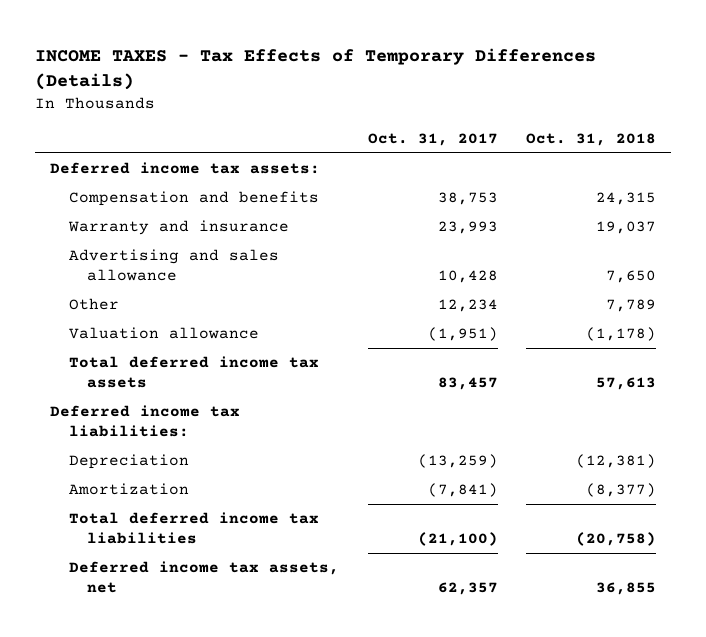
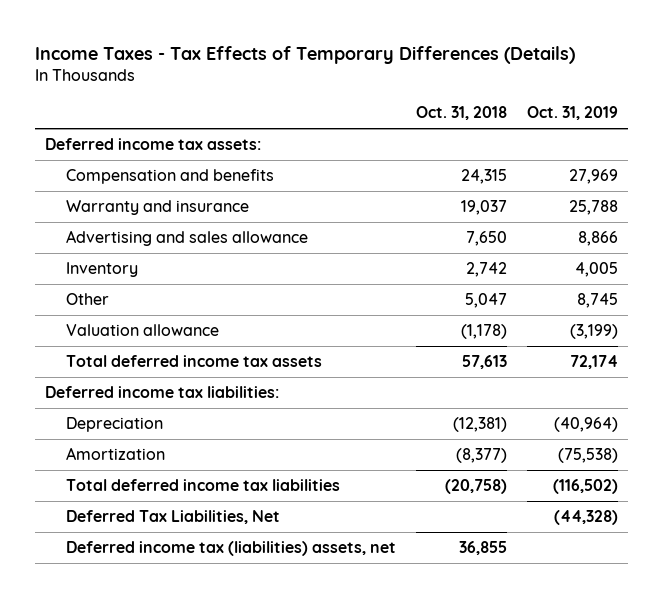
- INCOME TAXES - Tax Effects of Temporary Differences (Details)
+ Income Taxes - Tax Effects of Temporary Differences (Details)
- | Oct. 31, 2017 | Oct. 31, 2018
+ | Oct. 31, 2018 | Oct. 31, 2019
- Other | 12,234 | 7,789
+ Inventory | 2,742 | 4,005
+ Other | 5,047 | 8,745
- Deferred income tax assets, net | 62,357 | 36,855
+ Deferred Tax Liabilities, Net | | (44,328)
+ Deferred income tax (liabilities) assets, net | 36,855 |

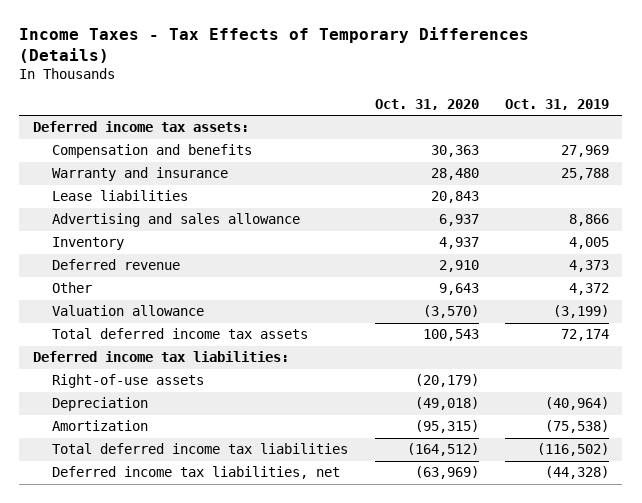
- | Oct. 31, 2018 | Oct. 31, 2019
+ | Oct. 31, 2020 | Oct. 31, 2019
+ Lease liabilities | 20,843 |
- Other | 5,047 | 8,745
+ Deferred revenue | 2,910 | 4,373
+ Other | 9,643 | 4,372
+ Right-of-use assets | (20,179) |
- Deferred Tax Liabilities, Net | | (44,328)
- Deferred income tax (liabilities) assets, net | 36,855 |
+ Deferred income tax liabilities, net | (63,969) | (44,328)

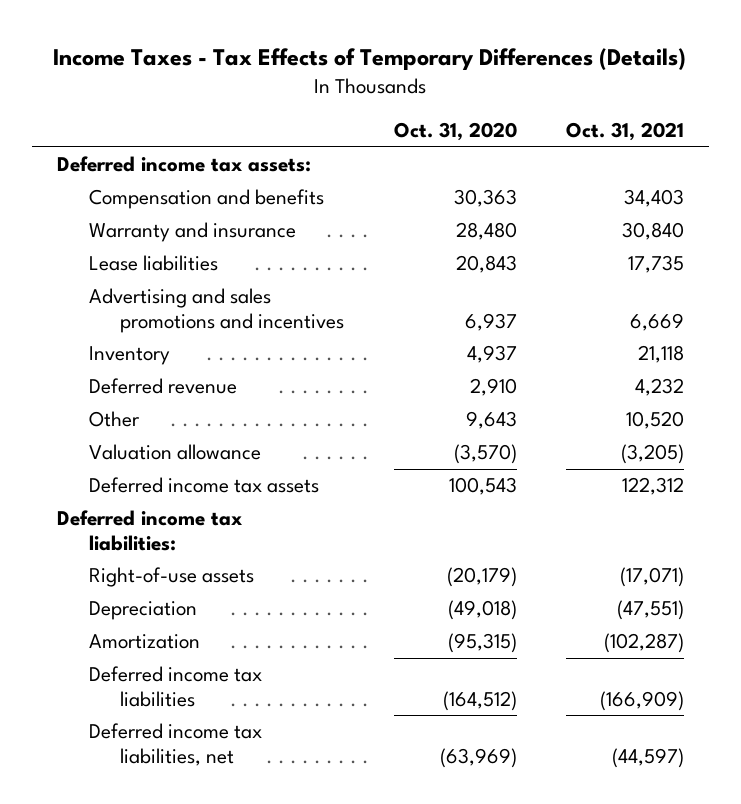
- | Oct. 31, 2020 | Oct. 31, 2019
+ | Oct. 31, 2020 | Oct. 31, 2021
- Advertising and sales allowance | 6,937 | 8,866
+ Advertising and sales promotions and incentives | 6,937 | 6,669
- Total deferred income tax assets | 100,543 | 72,174
+ Deferred income tax assets | 100,543 | 122,312
- Total deferred income tax liabilities | (164,512) | (116,502)
+ Deferred income tax liabilities | (164,512) | (166,909)

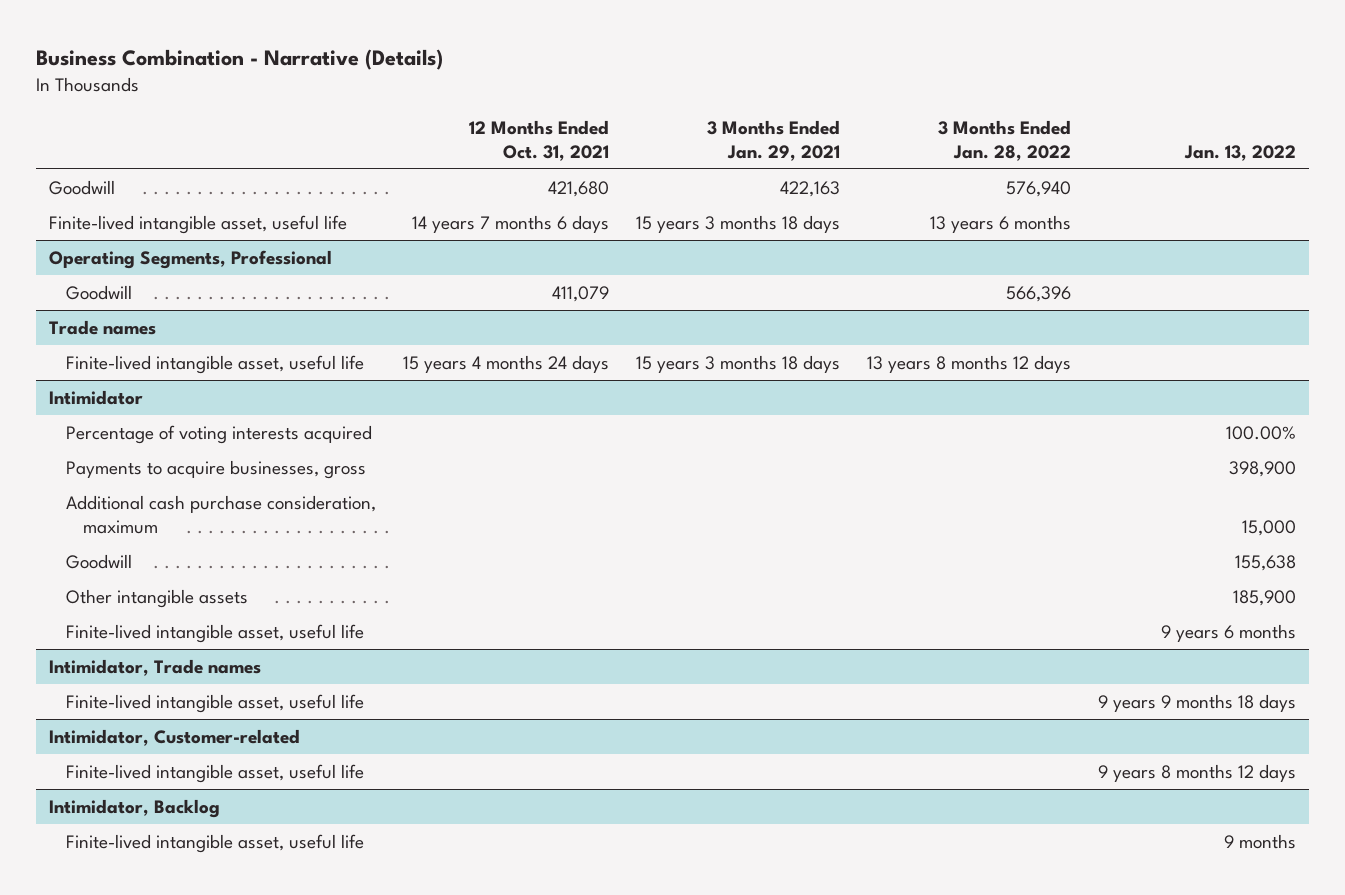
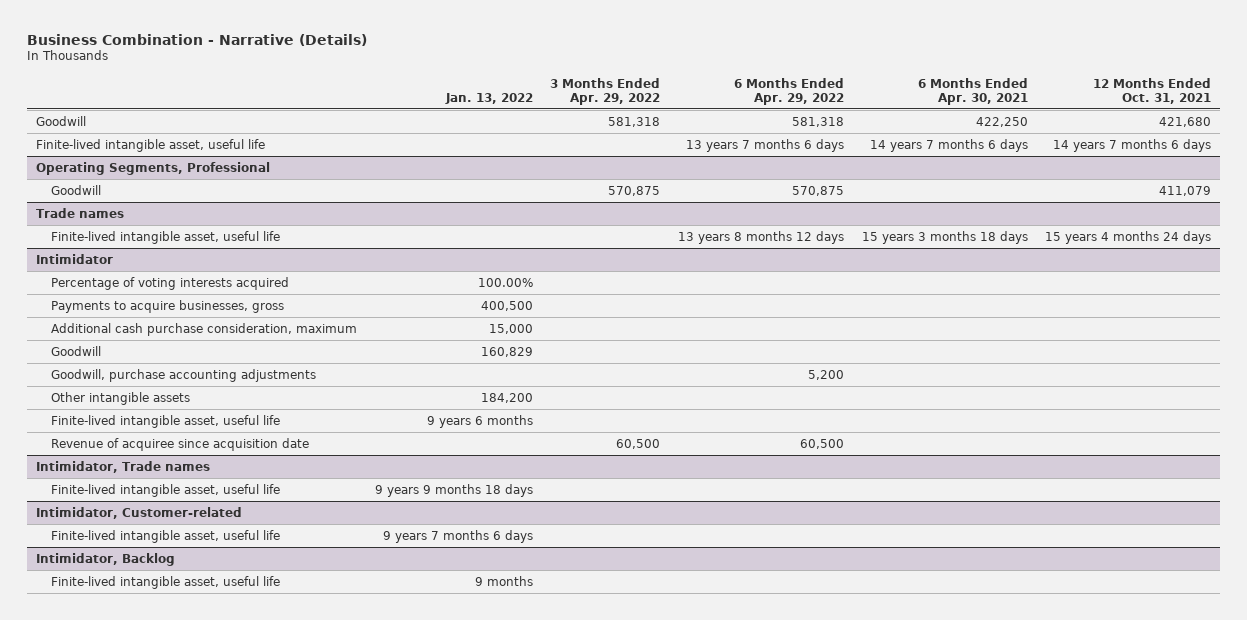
- | 12 Months Ended Oct. 31, 2021 | 3 Months Ended Jan. 29, 2021 | 3 Months Ended Jan. 28, 2022 | Jan. 13, 2022
+ | Jan. 13, 2022 | 3 Months Ended Apr. 29, 2022 | 6 Months Ended Apr. 29, 2022 | 6 Months Ended Apr. 30, 2021 | 12 Months Ended Oct. 31, 2021
@ Intimidator
- Payments to acquire businesses, gross | | | | 398,900
+ Payments to acquire businesses, gross | 400,500 | | | |
- Goodwill | | | | 155,638
- Other intangible assets | | | | 185,900
+ Goodwill | 160,829 | | | |
+ Goodwill, purchase accounting adjustments | | | 5,200 | |
+ Other intangible assets | 184,200 | | | |
+ Revenue of acquiree since acquisition date | | 60,500 | 60,500 | |
@ Intimidator, Customer-related
- Finite-lived intangible asset, useful life | | | | 9 years 8 months 12 days
+ Finite-lived intangible asset, useful life | 9 years 7 months 6 days | | | |

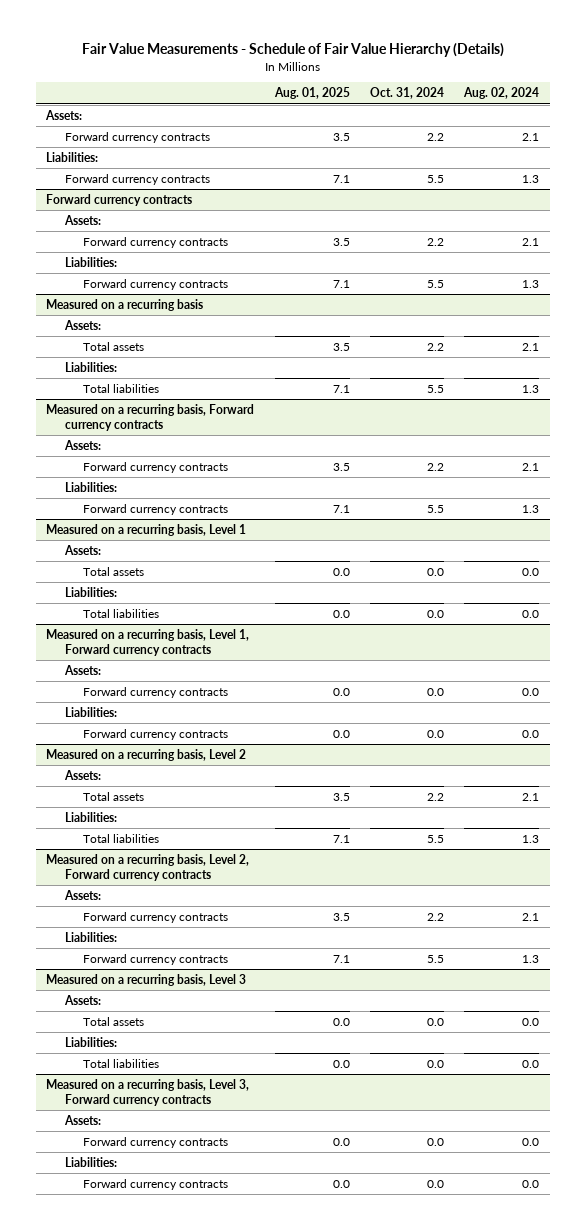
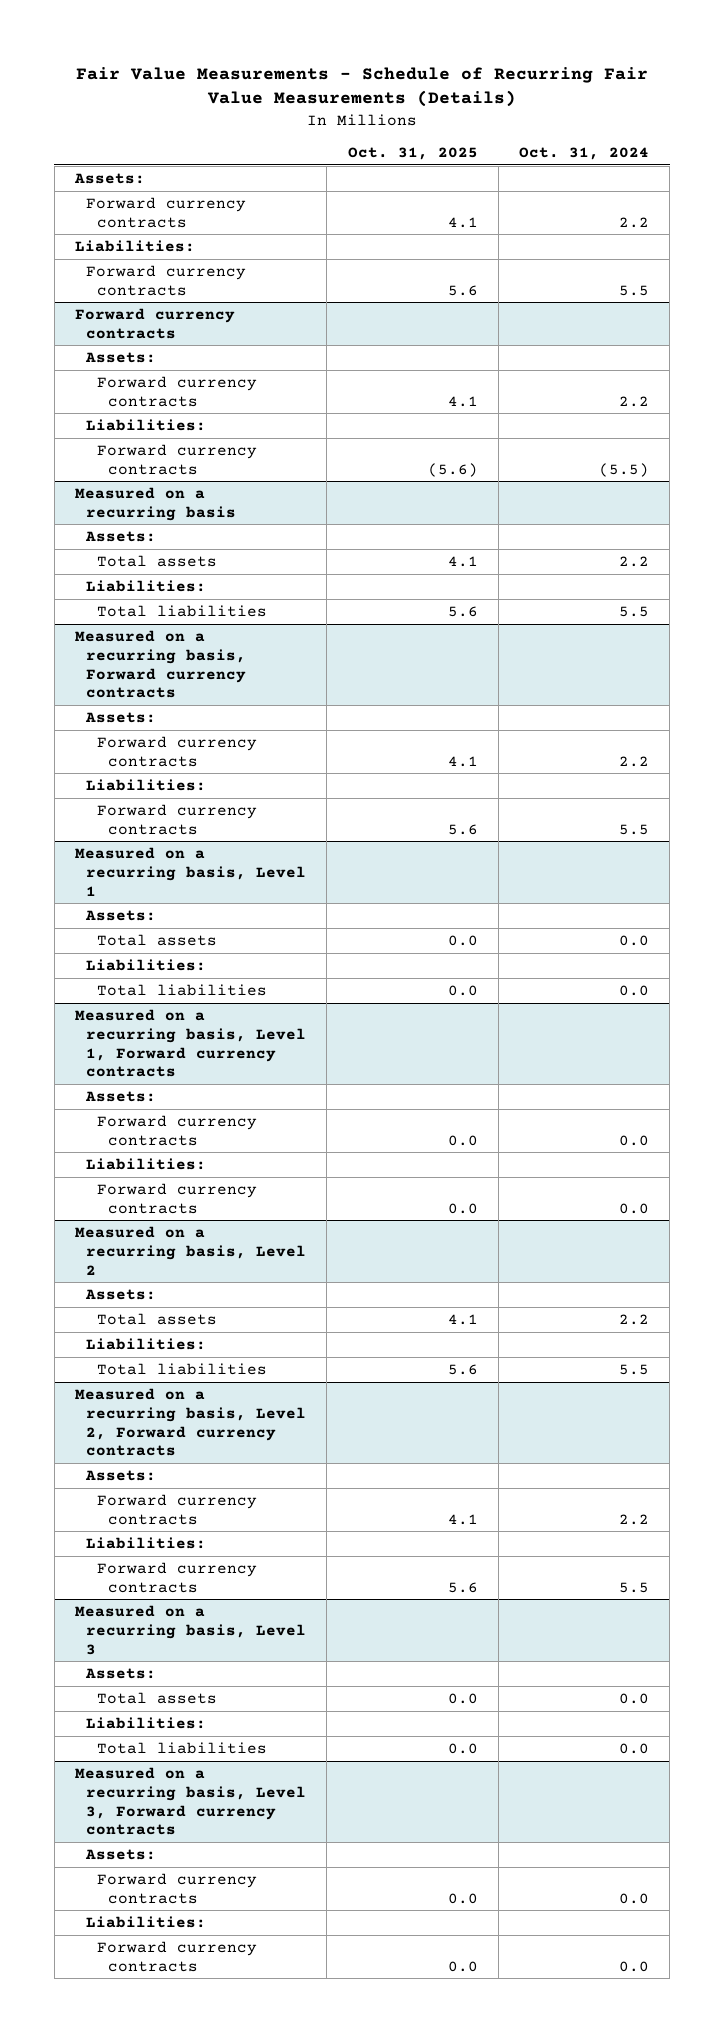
- Fair Value Measurements - Schedule of Fair Value Hierarchy (Details)
+ Fair Value Measurements - Schedule of Recurring Fair Value Measurements (Details)
- | Aug. 01, 2025 | Oct. 31, 2024 | Aug. 02, 2024
+ | Oct. 31, 2025 | Oct. 31, 2024
@ Forward currency contracts
- Forward currency contracts | 7.1 | 5.5 | 1.3
+ Forward currency contracts | (5.6) | (5.5)

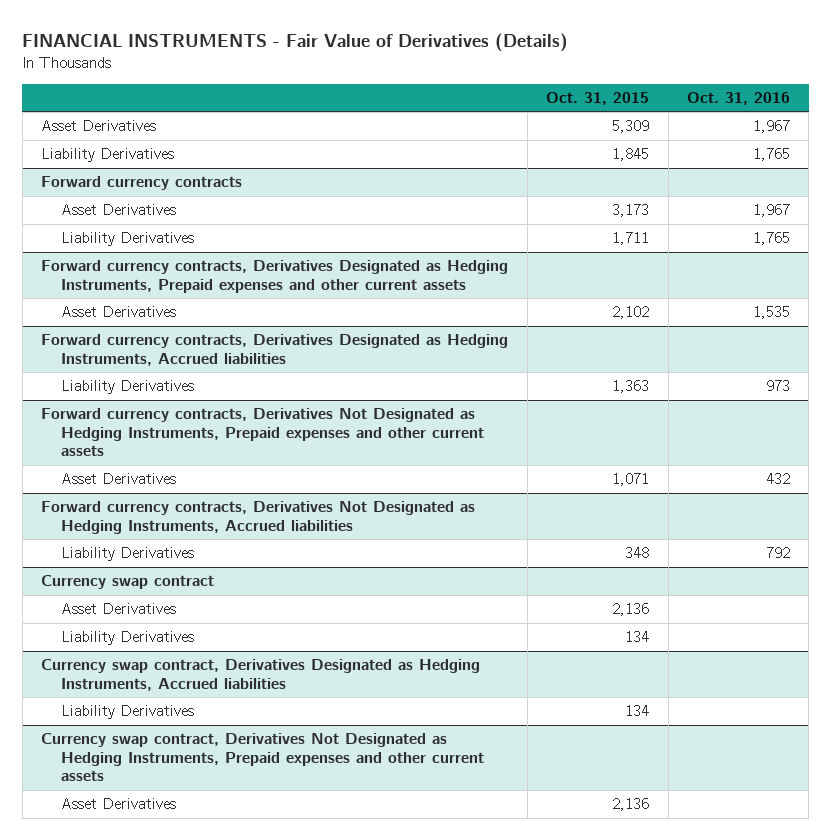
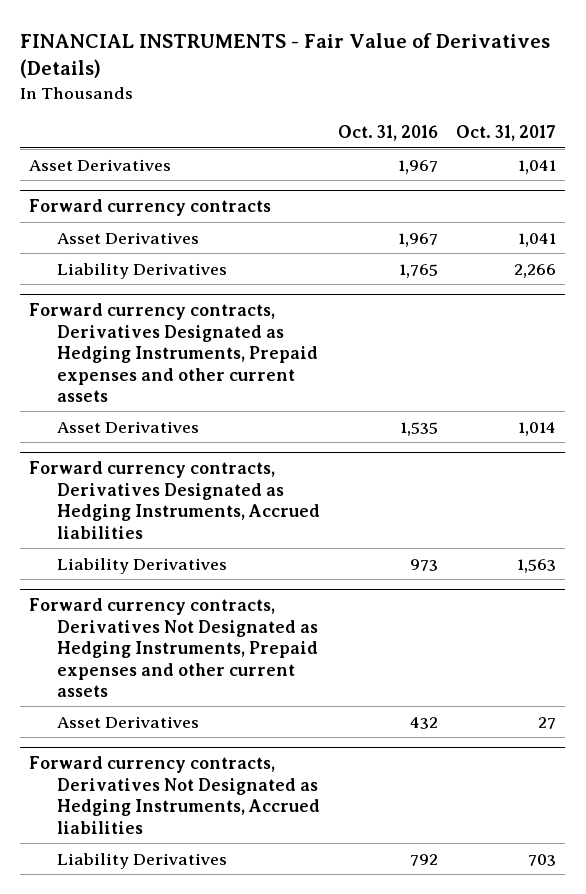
- | Oct. 31, 2015 | Oct. 31, 2016
+ | Oct. 31, 2016 | Oct. 31, 2017
- Liability Derivatives | 1,845 | 1,765
- Currency swap contract
- Asset Derivatives | 2,136 |
- Liability Derivatives | 134 |
- Currency swap contract, Derivatives Designated as Hedging Instruments, Accrued liabilities
- Liability Derivatives | 134 |
- Currency swap contract, Derivatives Not Designated as Hedging Instruments, Prepaid expenses and other current assets
- Asset Derivatives | 2,136 |

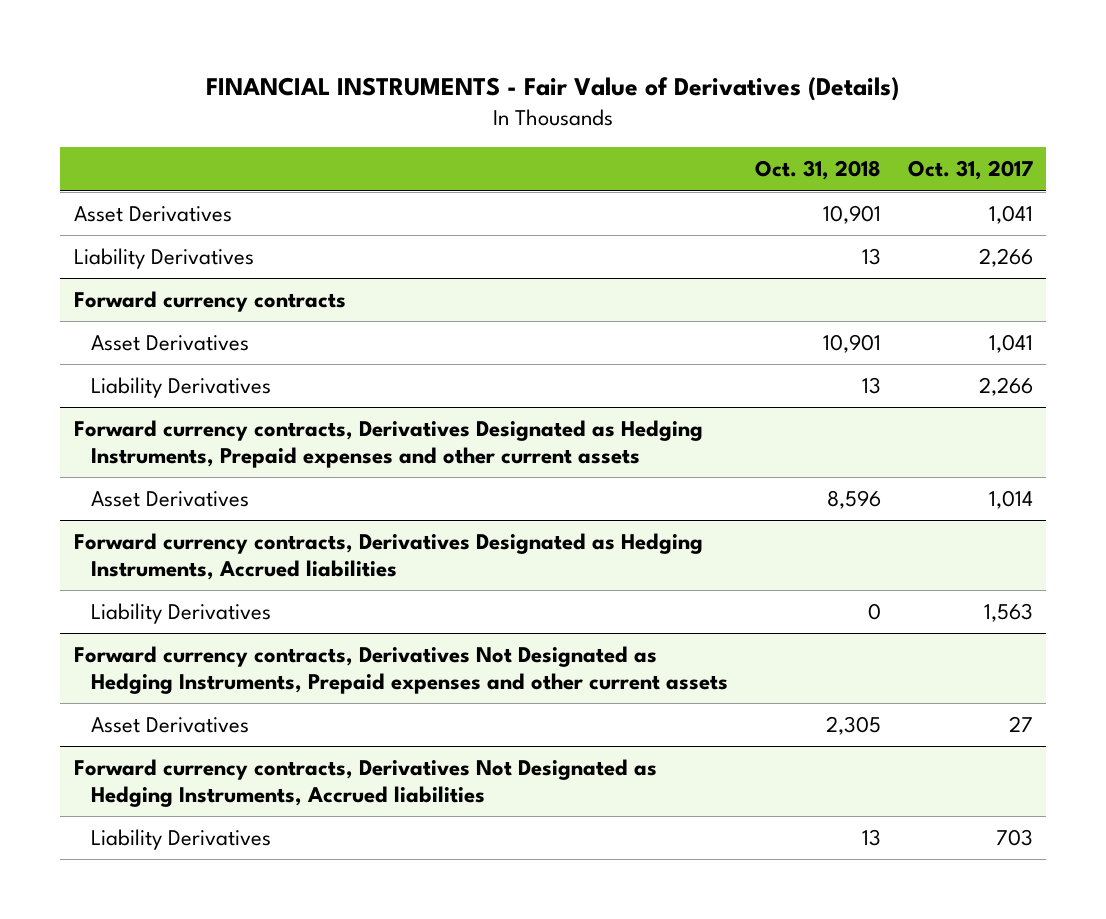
- | Oct. 31, 2016 | Oct. 31, 2017
+ | Oct. 31, 2018 | Oct. 31, 2017
+ Liability Derivatives | 13 | 2,266

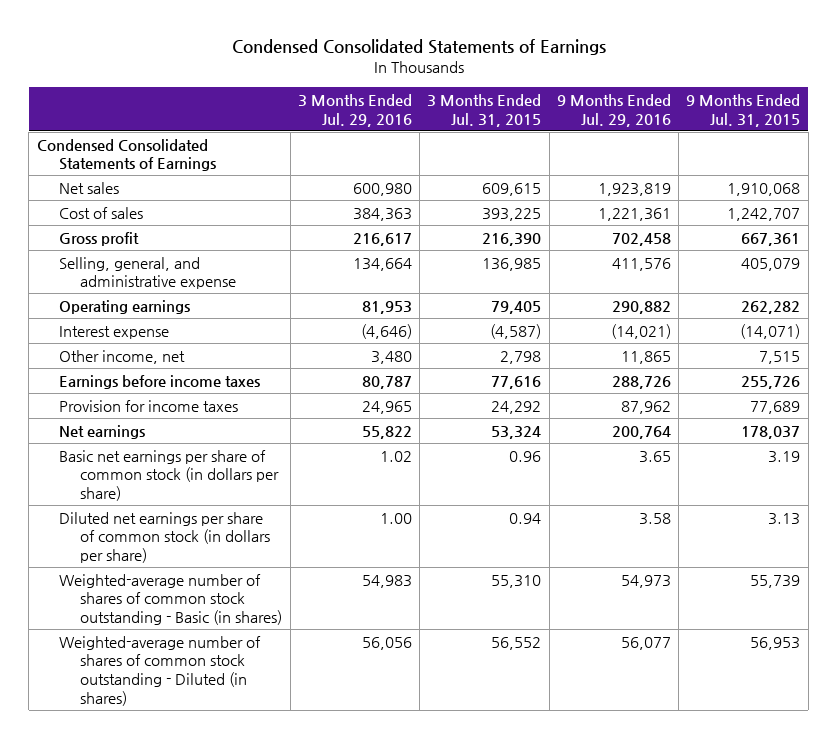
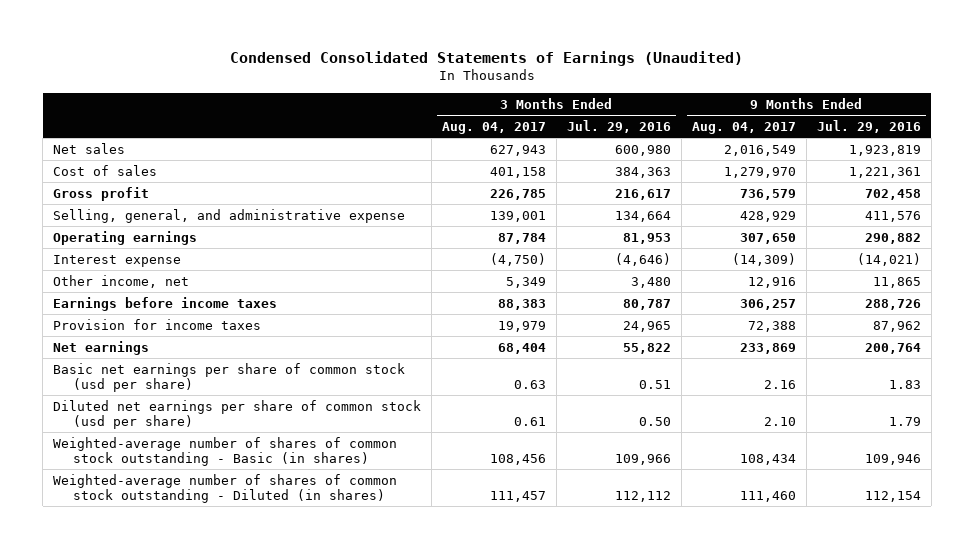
- Condensed Consolidated Statements of Earnings
+ Condensed Consolidated Statements of Earnings (Unaudited)
- | 3 Months Ended Jul. 29, 2016 | 3 Months Ended Jul. 31, 2015 | 9 Months Ended Jul. 29, 2016 | 9 Months Ended Jul. 31, 2015
+ | 3 Months Ended Aug. 04, 2017 | 3 Months Ended Jul. 29, 2016 | 9 Months Ended Aug. 04, 2017 | 9 Months Ended Jul. 29, 2016
- Condensed Consolidated Statements of Earnings
- Basic net earnings per share of common stock (in dollars per share) | 1.02 | 0.96 | 3.65 | 3.19
- Diluted net earnings per share of common stock (in dollars per share) | 1.00 | 0.94 | 3.58 | 3.13
- Weighted-average number of shares of common stock outstanding - Basic (in shares) | 54,983 | 55,310 | 54,973 | 55,739
- Weighted-average number of shares of common stock outstanding - Diluted (in shares) | 56,056 | 56,552 | 56,077 | 56,953
+ Basic net earnings per share of common stock (usd per share) | 0.63 | 0.51 | 2.16 | 1.83
+ Diluted net earnings per share of common stock (usd per share) | 0.61 | 0.50 | 2.10 | 1.79
+ Weighted-average number of shares of common stock outstanding - Basic (in shares) | 108,456 | 109,966 | 108,434 | 109,946
+ Weighted-average number of shares of common stock outstanding - Diluted (in shares) | 111,457 | 112,112 | 111,460 | 112,154

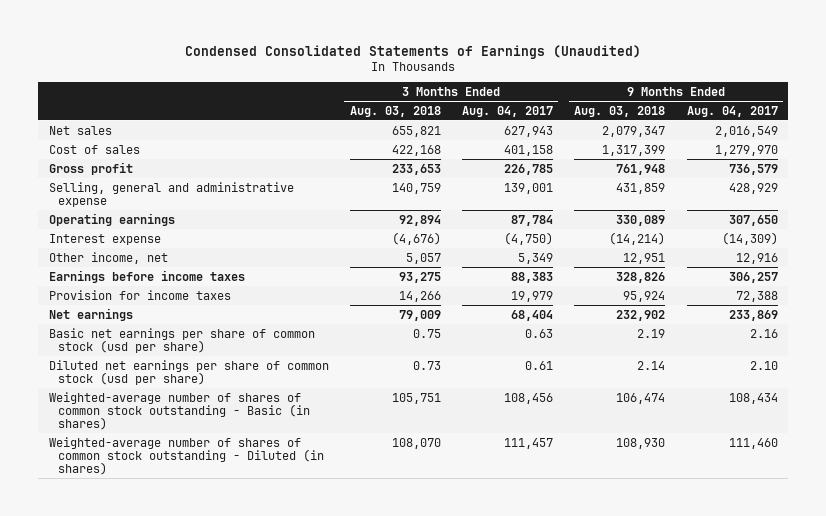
- | 3 Months Ended Aug. 04, 2017 | 3 Months Ended Jul. 29, 2016 | 9 Months Ended Aug. 04, 2017 | 9 Months Ended Jul. 29, 2016
+ | 3 Months Ended Aug. 03, 2018 | 3 Months Ended Aug. 04, 2017 | 9 Months Ended Aug. 03, 2018 | 9 Months Ended Aug. 04, 2017
- Selling, general, and administrative expense | 139,001 | 134,664 | 428,929 | 411,576
+ Selling, general and administrative expense | 140,759 | 139,001 | 431,859 | 428,929

